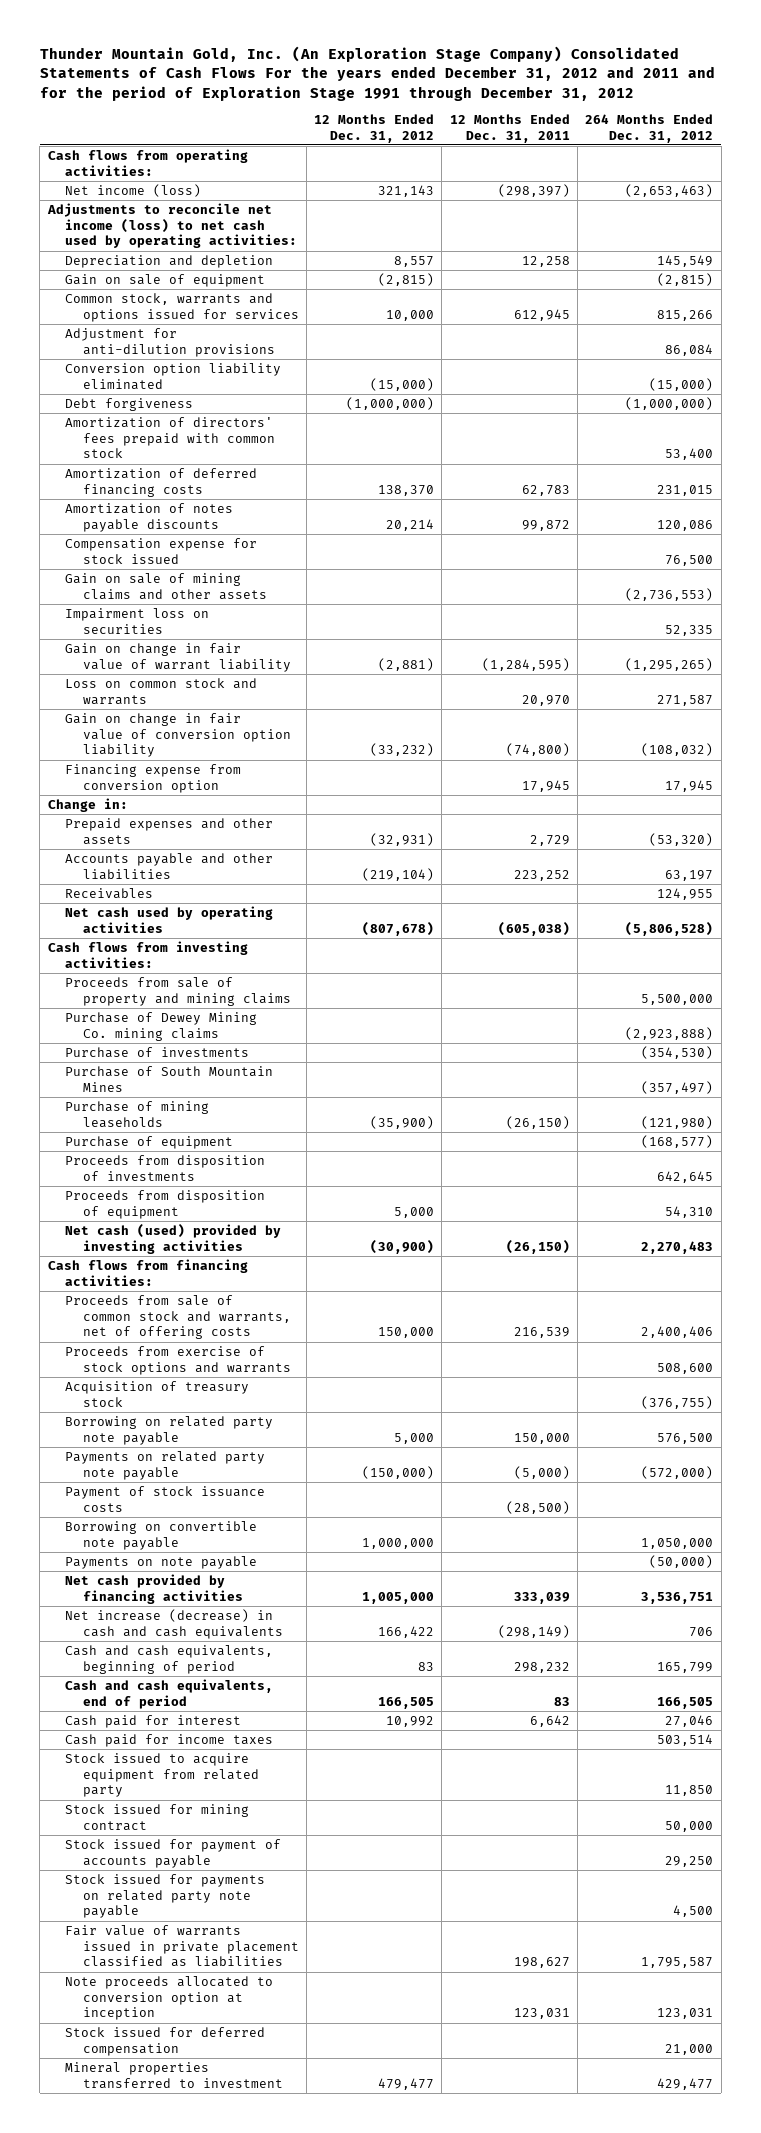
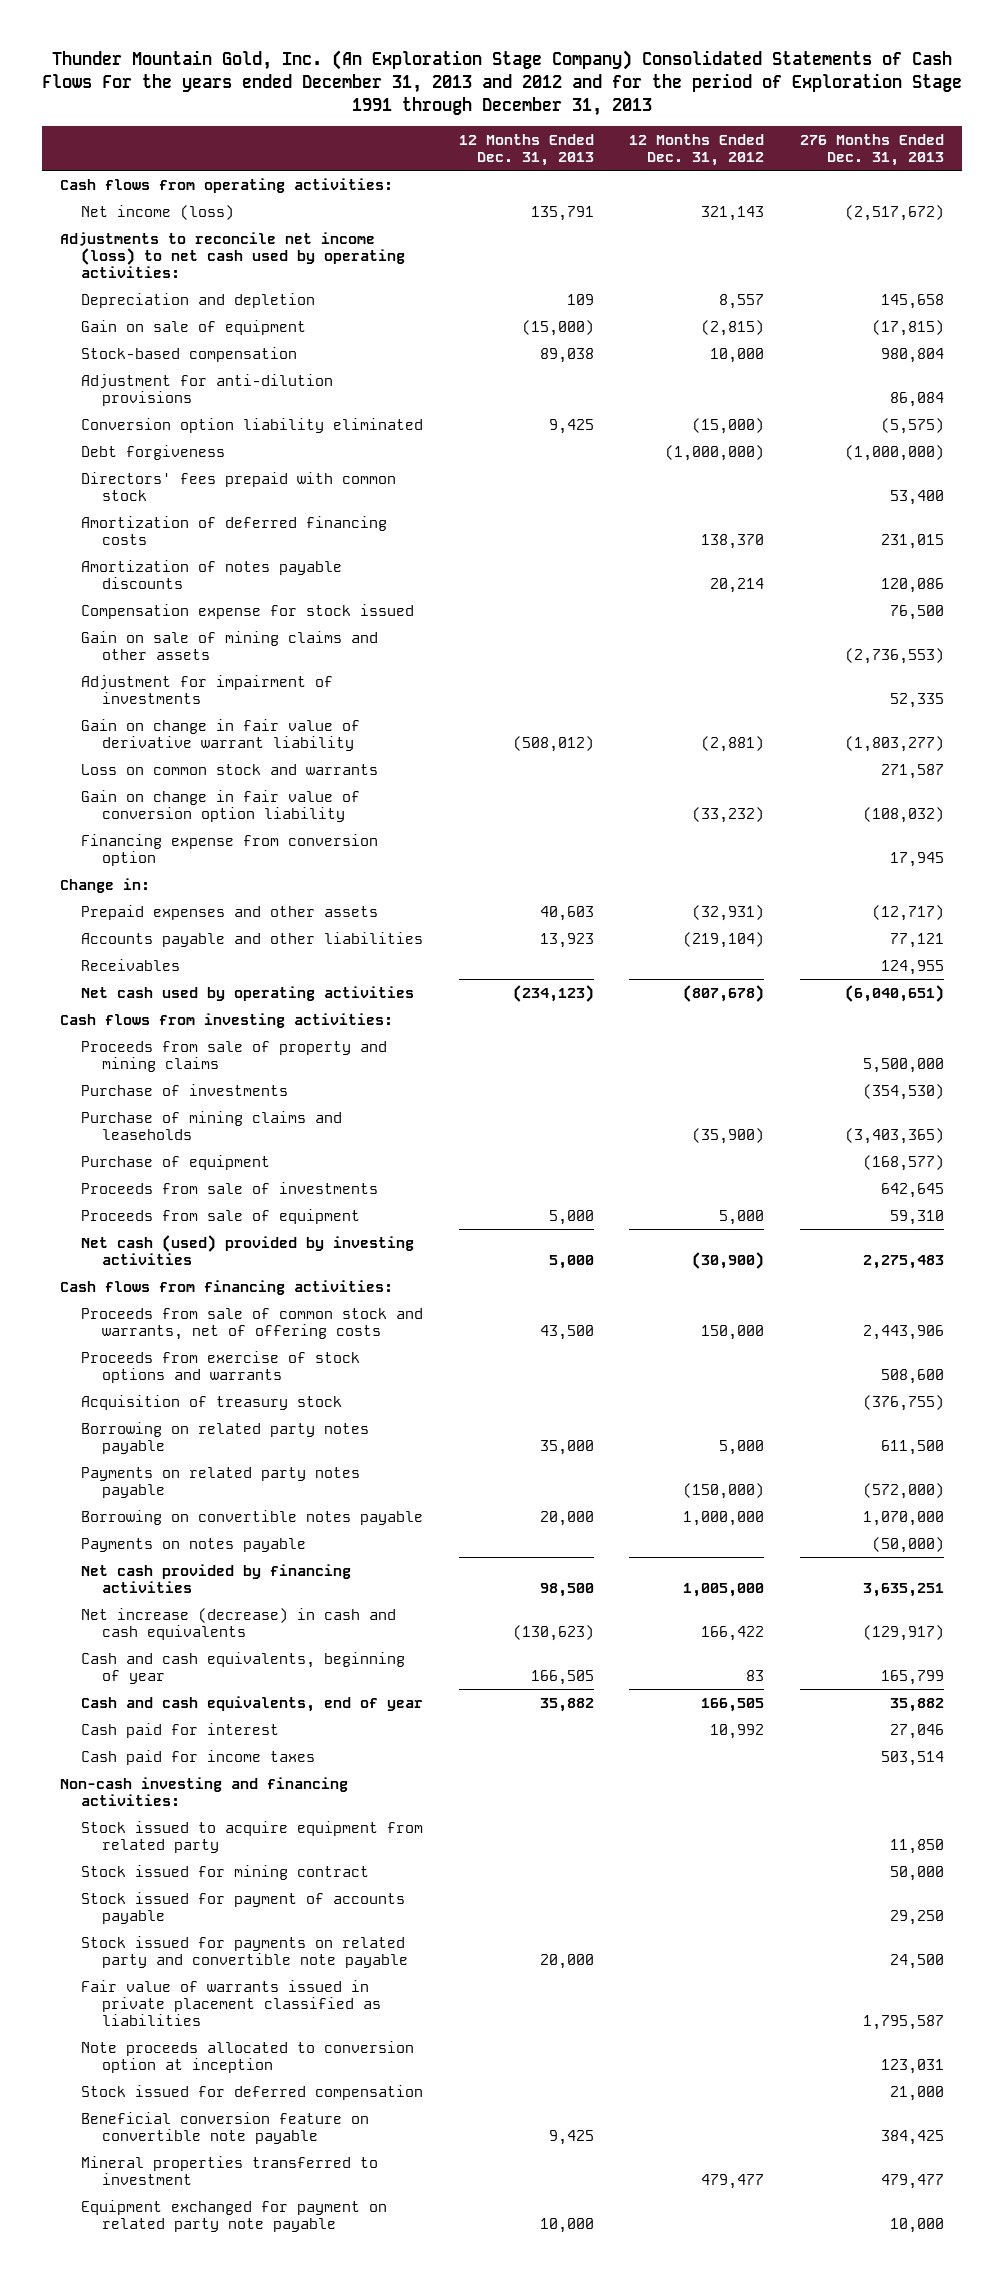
- Thunder Mountain Gold, Inc. (An Exploration Stage Company) Consolidated Statements of Cash Flows For the years ended December 31, 2012 and 2011 and for the period of Exploration Stage 1991 through December 31, 2012
+ Thunder Mountain Gold, Inc. (An Exploration Stage Company) Consolidated Statements of Cash Flows For the years ended December 31, 2013 and 2012 and for the period of Exploration Stage 1991 through December 31, 2013
- | 12 Months Ended Dec. 31, 2012 | 12 Months Ended Dec. 31, 2011 | 264 Months Ended Dec. 31, 2012
+ | 12 Months Ended Dec. 31, 2013 | 12 Months Ended Dec. 31, 2012 | 276 Months Ended Dec. 31, 2013
- Common stock, warrants and options issued for services | 10,000 | 612,945 | 815,266
+ Stock-based compensation | 89,038 | 10,000 | 980,804
- Amortization of directors' fees prepaid with common stock | | | 53,400
+ Directors' fees prepaid with common stock | | | 53,400
- Impairment loss on securities | | | 52,335
- Gain on change in fair value of warrant liability | (2,881) | (1,284,595) | (1,295,265)
+ Adjustment for impairment of investments | | | 52,335
+ Gain on change in fair value of derivative warrant liability | (508,012) | (2,881) | (1,803,277)
- Purchase of Dewey Mining Co. mining claims | | | (2,923,888)
- Purchase of South Mountain Mines | | | (357,497)
- Purchase of mining leaseholds | (35,900) | (26,150) | (121,980)
+ Purchase of mining claims and leaseholds | | (35,900) | (3,403,365)
- Proceeds from disposition of investments | | | 642,645
- Proceeds from disposition of equipment | 5,000 | | 54,310
+ Proceeds from sale of investments | | | 642,645
+ Proceeds from sale of equipment | 5,000 | 5,000 | 59,310
- Borrowing on related party note payable | 5,000 | 150,000 | 576,500
- Payments on related party note payable | (150,000) | (5,000) | (572,000)
- Payment of stock issuance costs | | (28,500) |
- Borrowing on convertible note payable | 1,000,000 | | 1,050,000
- Payments on note payable | | | (50,000)
+ Borrowing on related party notes payable | 35,000 | 5,000 | 611,500
+ Payments on related party notes payable | | (150,000) | (572,000)
+ Borrowing on convertible notes payable | 20,000 | 1,000,000 | 1,070,000
+ Payments on notes payable | | | (50,000)
- Cash and cash equivalents, beginning of period | 83 | 298,232 | 165,799
- Cash and cash equivalents, end of period | 166,505 | 83 | 166,505
+ Cash and cash equivalents, beginning of year | 166,505 | 83 | 165,799
+ Cash and cash equivalents, end of year | 35,882 | 166,505 | 35,882
+ Non-cash investing and financing activities:
- Stock issued for payments on related party note payable | | | 4,500
+ Stock issued for payments on related party and convertible note payable | 20,000 | | 24,500
+ Beneficial conversion feature on convertible note payable | 9,425 | | 384,425
+ Equipment exchanged for payment on related party note payable | 10,000 | | 10,000

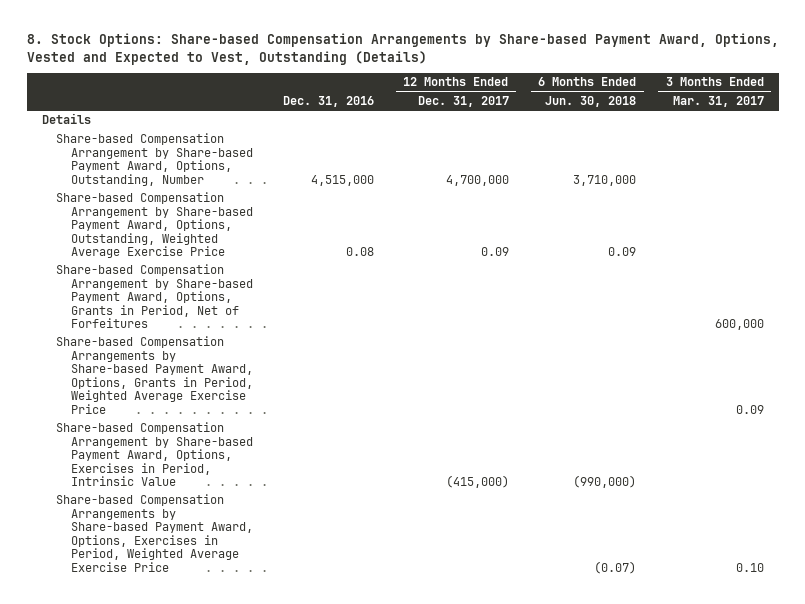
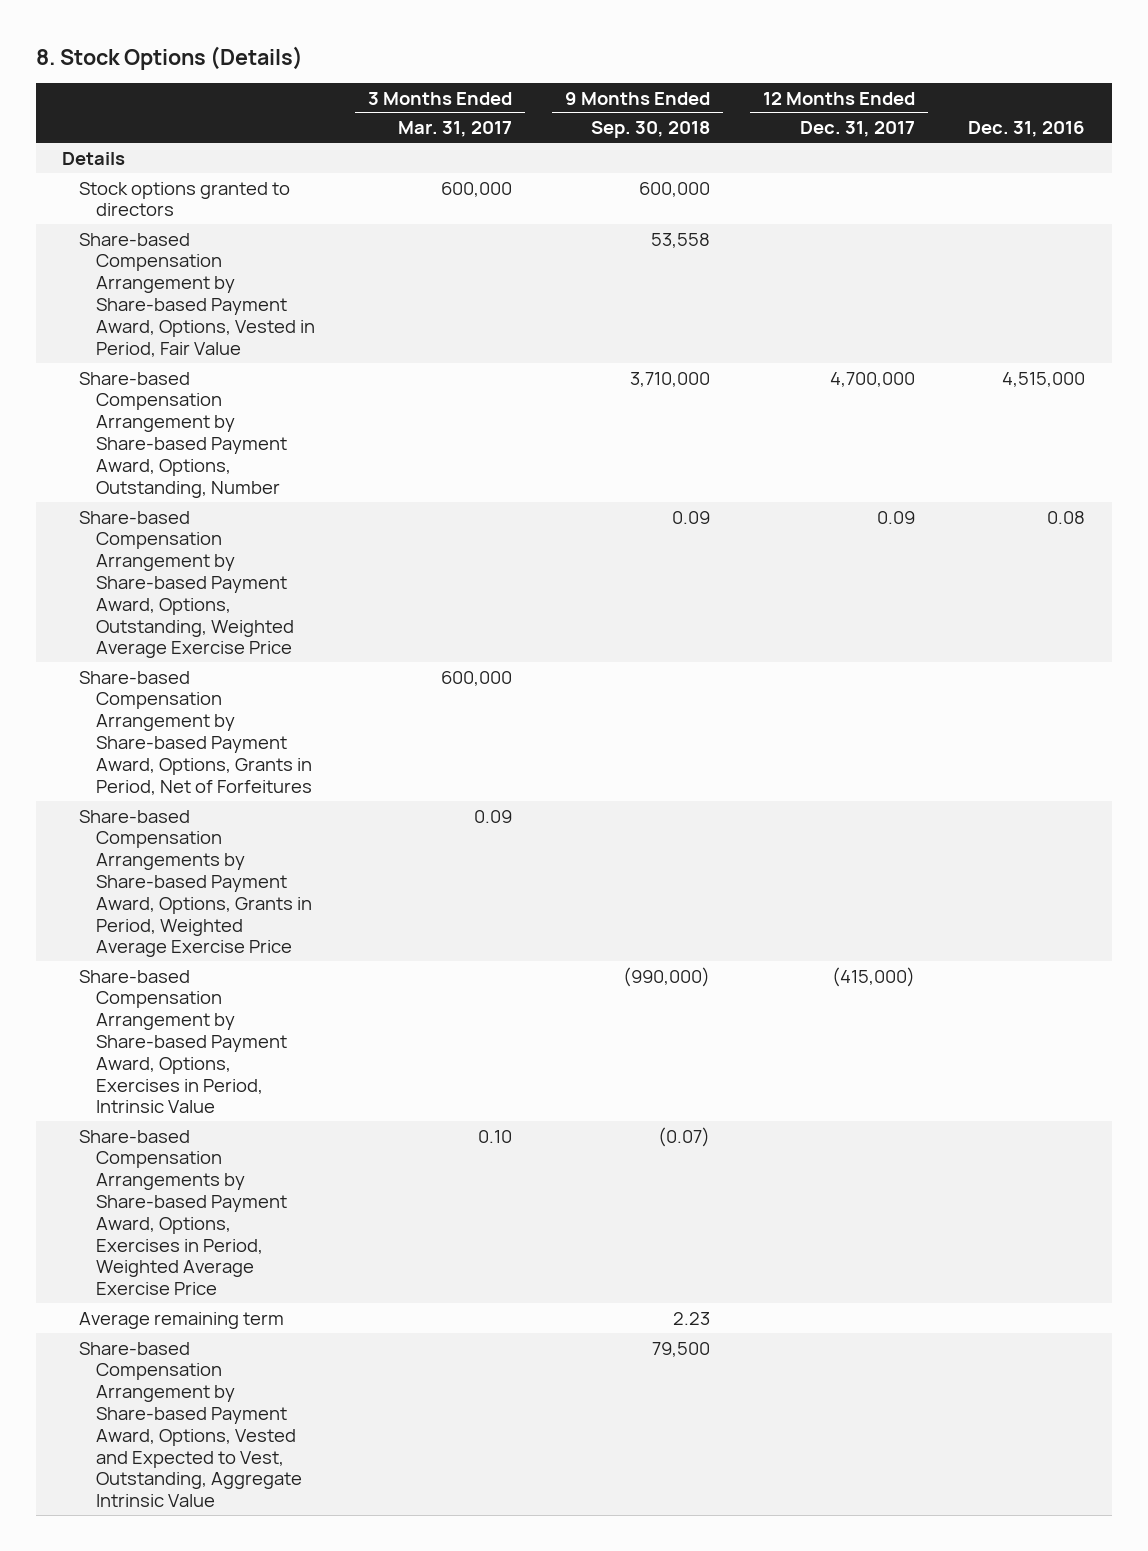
- 8. Stock Options: Share-based Compensation Arrangements by Share-based Payment Award, Options, Vested and Expected to Vest, Outstanding (Details)
+ 8. Stock Options (Details)
- | Dec. 31, 2016 | 12 Months Ended Dec. 31, 2017 | 6 Months Ended Jun. 30, 2018 | 3 Months Ended Mar. 31, 2017
+ | 3 Months Ended Mar. 31, 2017 | 9 Months Ended Sep. 30, 2018 | 12 Months Ended Dec. 31, 2017 | Dec. 31, 2016
+ Stock options granted to directors | 600,000 | 600,000 | |
+ Share-based Compensation Arrangement by Share-based Payment Award, Options, Vested in Period, Fair Value | | 53,558 | |
+ Average remaining term | | 2.23 | |
+ Share-based Compensation Arrangement by Share-based Payment Award, Options, Vested and Expected to Vest, Outstanding, Aggregate Intrinsic Value | | 79,500 | |

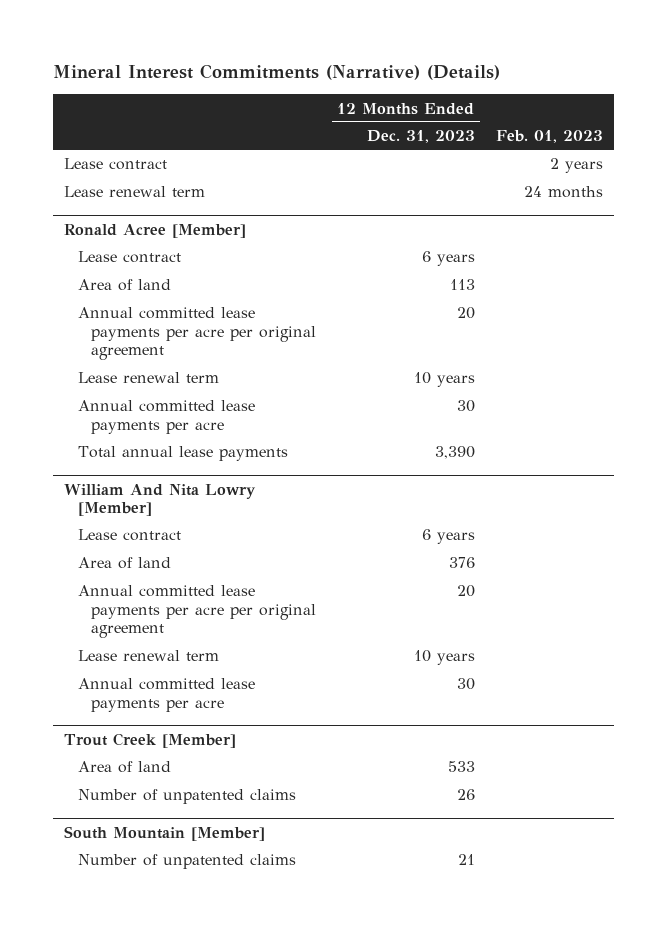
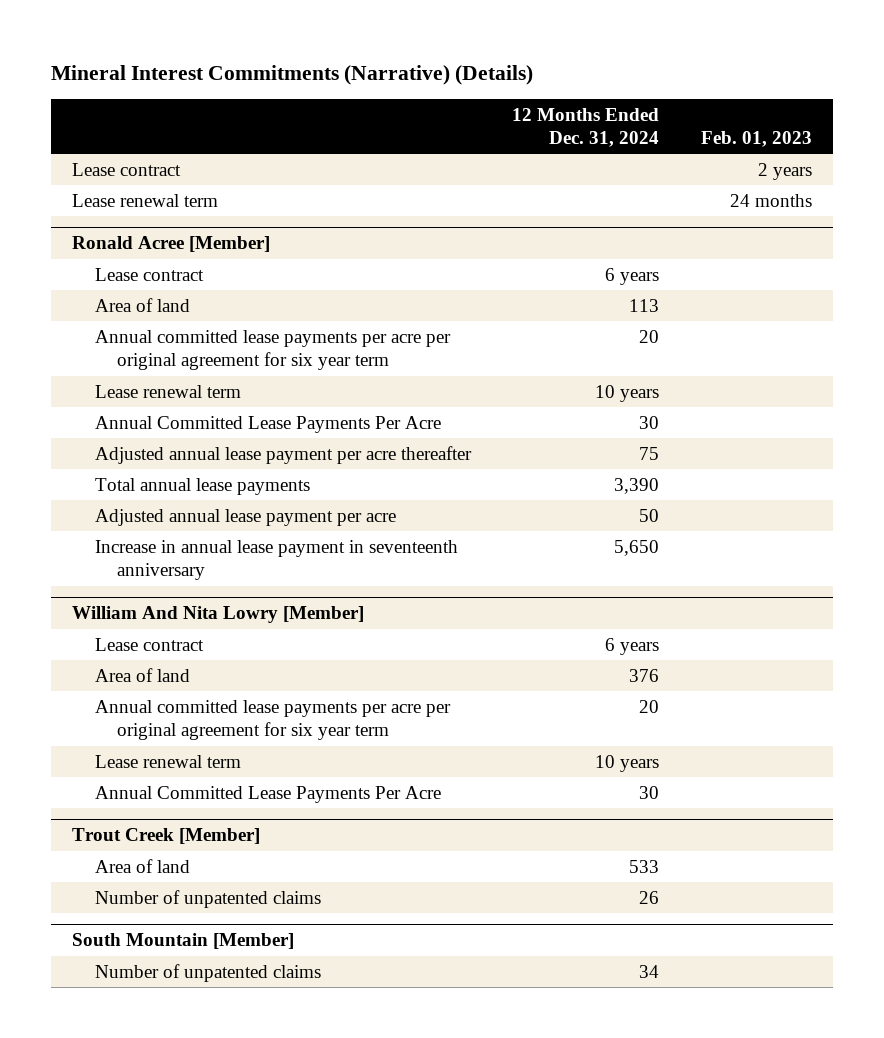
- | 12 Months Ended Dec. 31, 2023 | Feb. 01, 2023
+ | 12 Months Ended Dec. 31, 2024 | Feb. 01, 2023
@ Ronald Acree [Member]
- Annual committed lease payments per acre per original agreement | 20 |
+ Annual committed lease payments per acre per original agreement for six year term | 20 |
- Annual committed lease payments per acre | 30 |
+ Annual Committed Lease Payments Per Acre | 30 |
+ Adjusted annual lease payment per acre thereafter | 75 |
+ Adjusted annual lease payment per acre | 50 |
+ Increase in annual lease payment in seventeenth anniversary | 5,650 |
@ William And Nita Lowry [Member]
- Annual committed lease payments per acre per original agreement | 20 |
+ Annual committed lease payments per acre per original agreement for six year term | 20 |
- Annual committed lease payments per acre | 30 |
+ Annual Committed Lease Payments Per Acre | 30 |

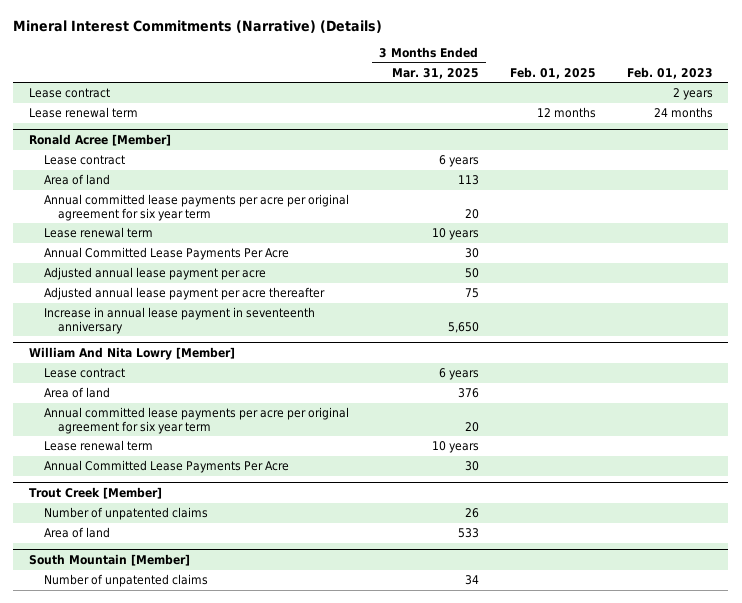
- | 12 Months Ended Dec. 31, 2024 | Feb. 01, 2023
+ | 3 Months Ended Mar. 31, 2025 | Feb. 01, 2025 | Feb. 01, 2023
@ Ronald Acree [Member]
- Total annual lease payments | 3,390 |
moved down: Adjusted annual lease payment per acre thereafter | 75 | |
@ Trout Creek [Member]
moved down: Area of land | 533 | |

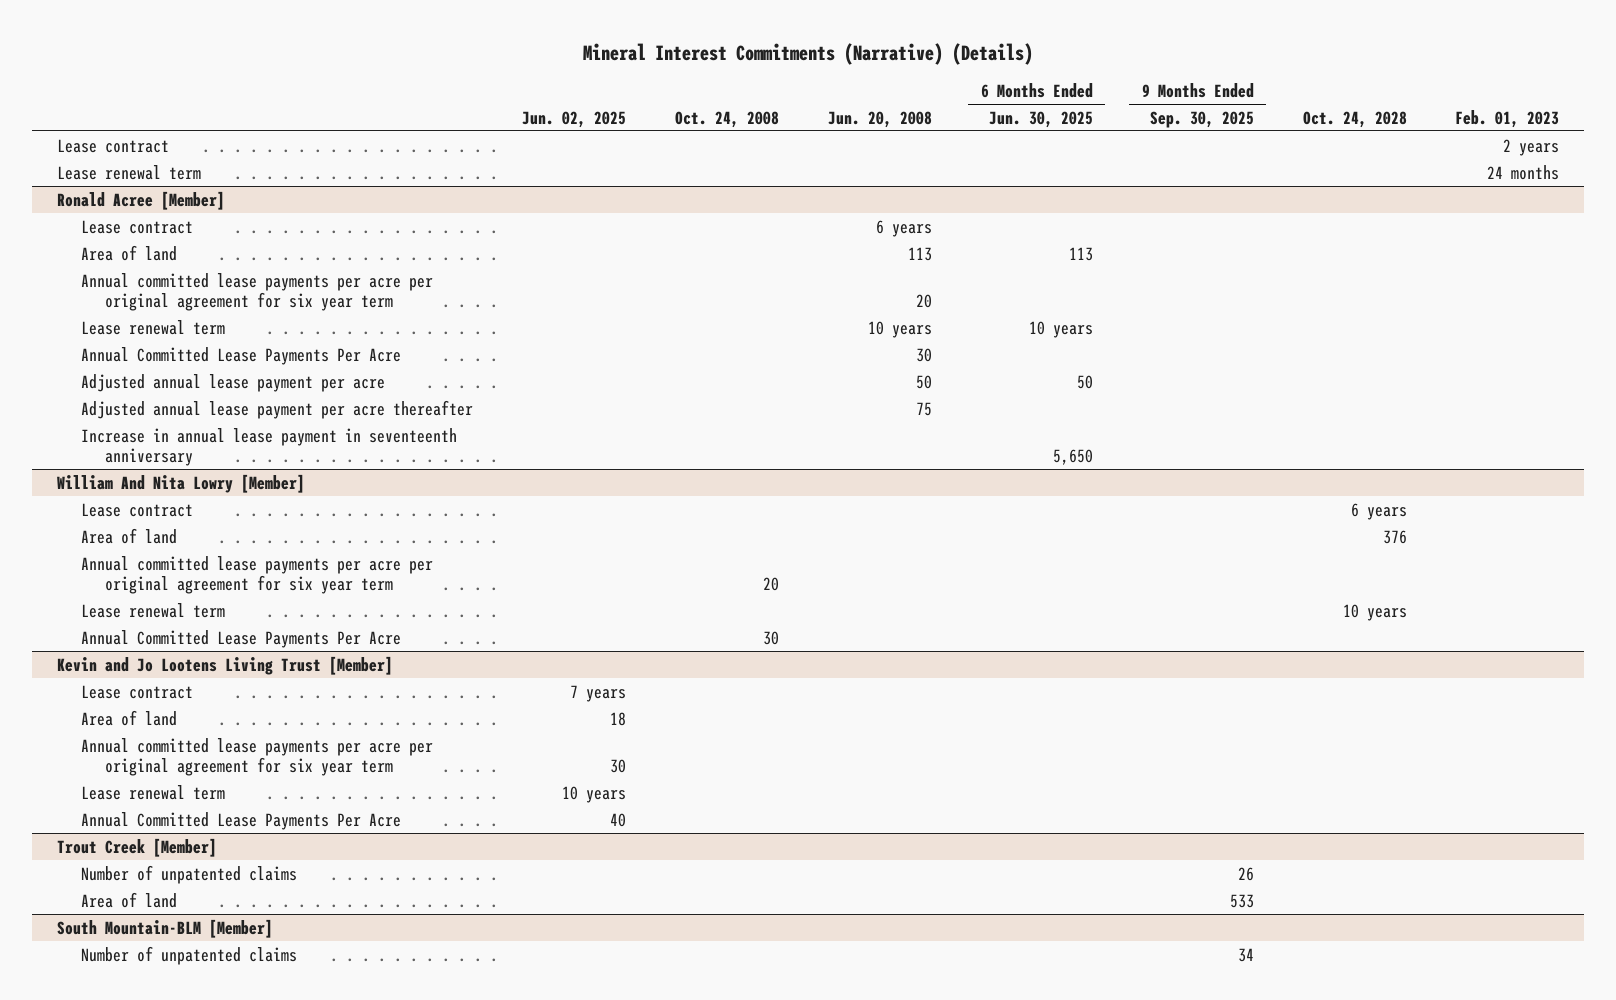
- | 3 Months Ended Mar. 31, 2025 | Feb. 01, 2025 | Feb. 01, 2023
+ | Jun. 02, 2025 | Oct. 24, 2008 | Jun. 20, 2008 | 6 Months Ended Jun. 30, 2025 | 9 Months Ended Sep. 30, 2025 | Oct. 24, 2028 | Feb. 01, 2023
+ Kevin and Jo Lootens Living Trust [Member]
+ Lease contract | 7 years | | | | | |
+ Area of land | 18 | | | | | |
+ Annual committed lease payments per acre per original agreement for six year term | 30 | | | | | |
+ Lease renewal term | 10 years | | | | | |
+ Annual Committed Lease Payments Per Acre | 40 | | | | | |
- South Mountain [Member]
+ South Mountain-BLM [Member]

